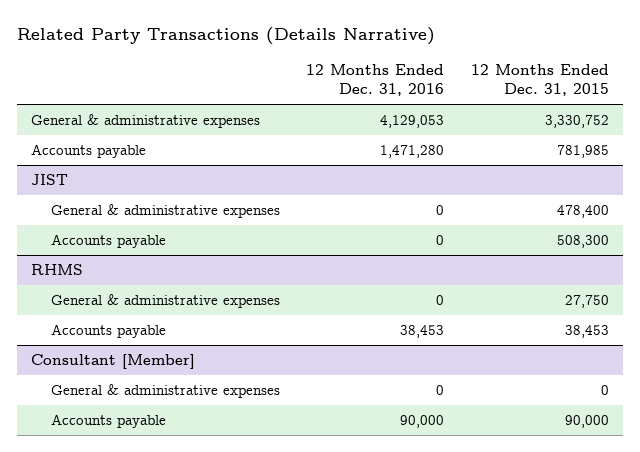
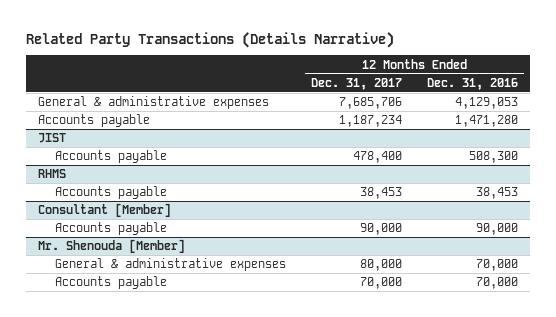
- | 12 Months Ended Dec. 31, 2016 | 12 Months Ended Dec. 31, 2015
+ | 12 Months Ended Dec. 31, 2017 | 12 Months Ended Dec. 31, 2016
@ JIST
- General & administrative expenses | 0 | 478,400
- Accounts payable | 0 | 508,300
+ Accounts payable | 478,400 | 508,300
@ RHMS
- General & administrative expenses | 0 | 27,750
@ Consultant [Member]
- General & administrative expenses | 0 | 0
+ Mr. Shenouda [Member]
+ General & administrative expenses | 80,000 | 70,000
+ Accounts payable | 70,000 | 70,000

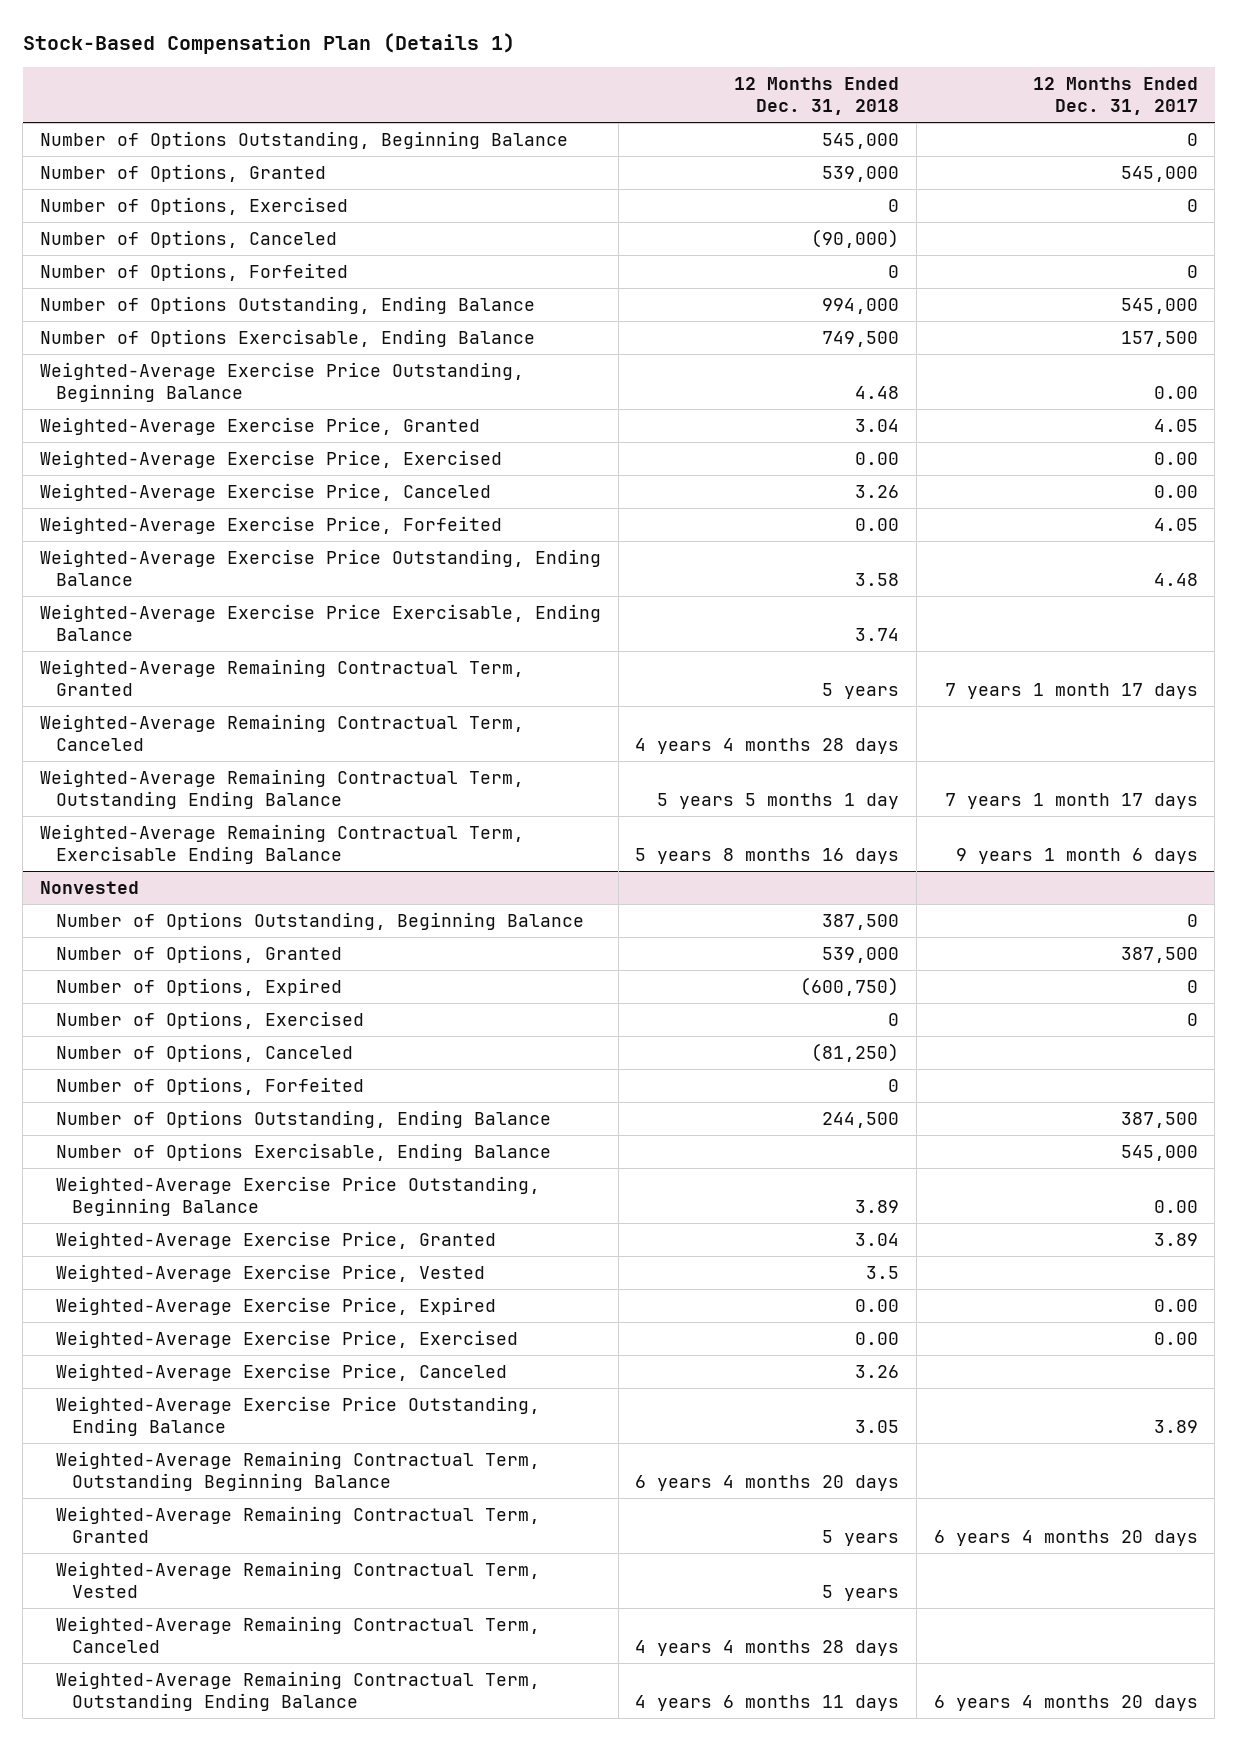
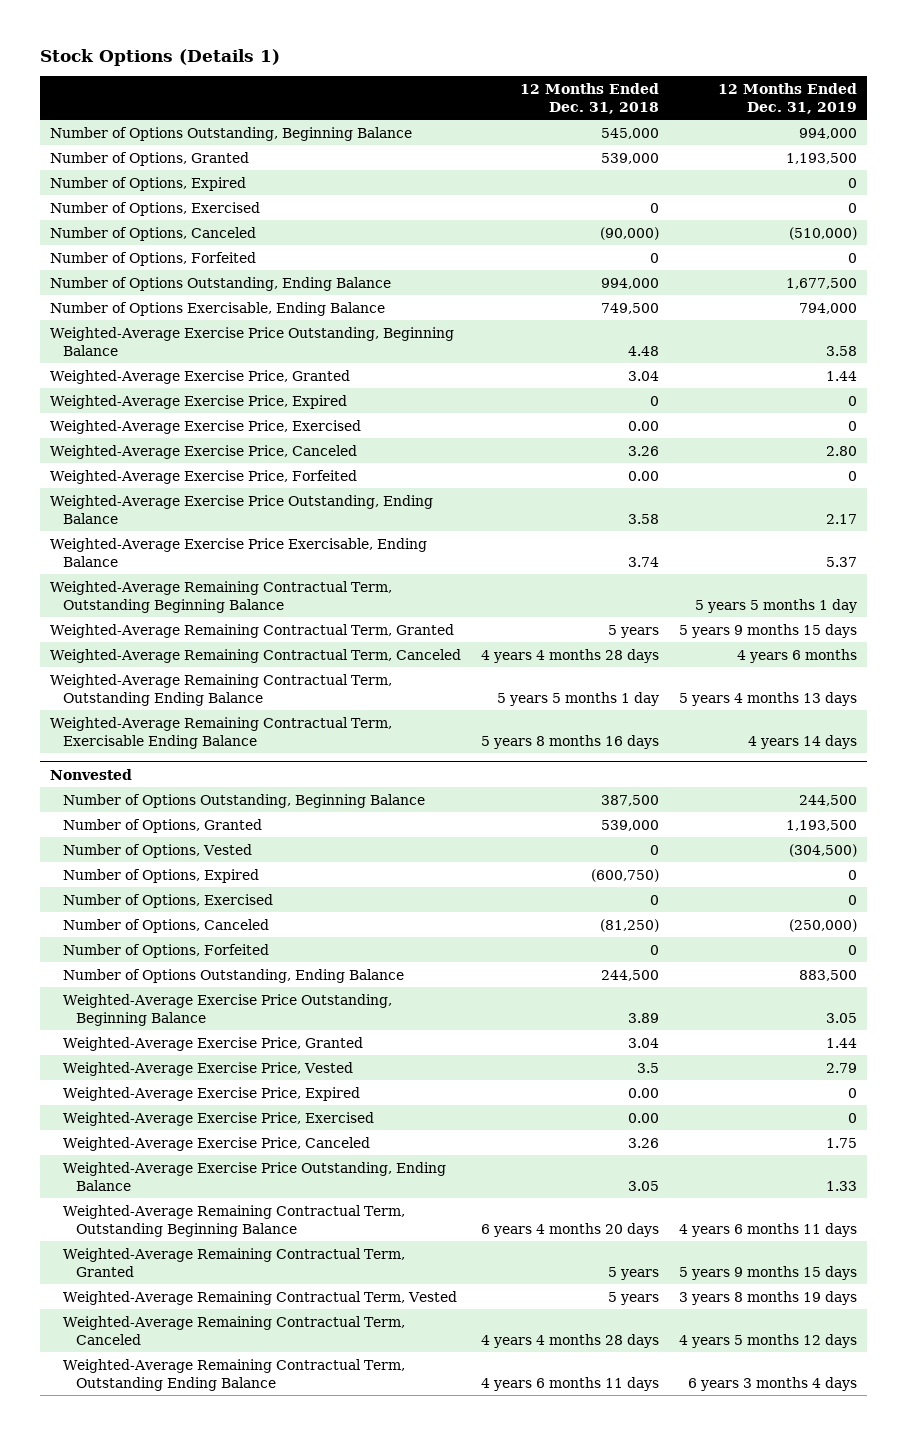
- Stock-Based Compensation Plan (Details 1)
+ Stock Options (Details 1)
- | 12 Months Ended Dec. 31, 2018 | 12 Months Ended Dec. 31, 2017
+ | 12 Months Ended Dec. 31, 2018 | 12 Months Ended Dec. 31, 2019
+ Number of Options, Expired | | 0
+ Weighted-Average Exercise Price, Expired | 0 | 0
+ Weighted-Average Remaining Contractual Term, Outstanding Beginning Balance | | 5 years 5 months 1 day
@ Nonvested
+ Number of Options, Vested | 0 | (304,500)
- Number of Options Exercisable, Ending Balance | | 545,000

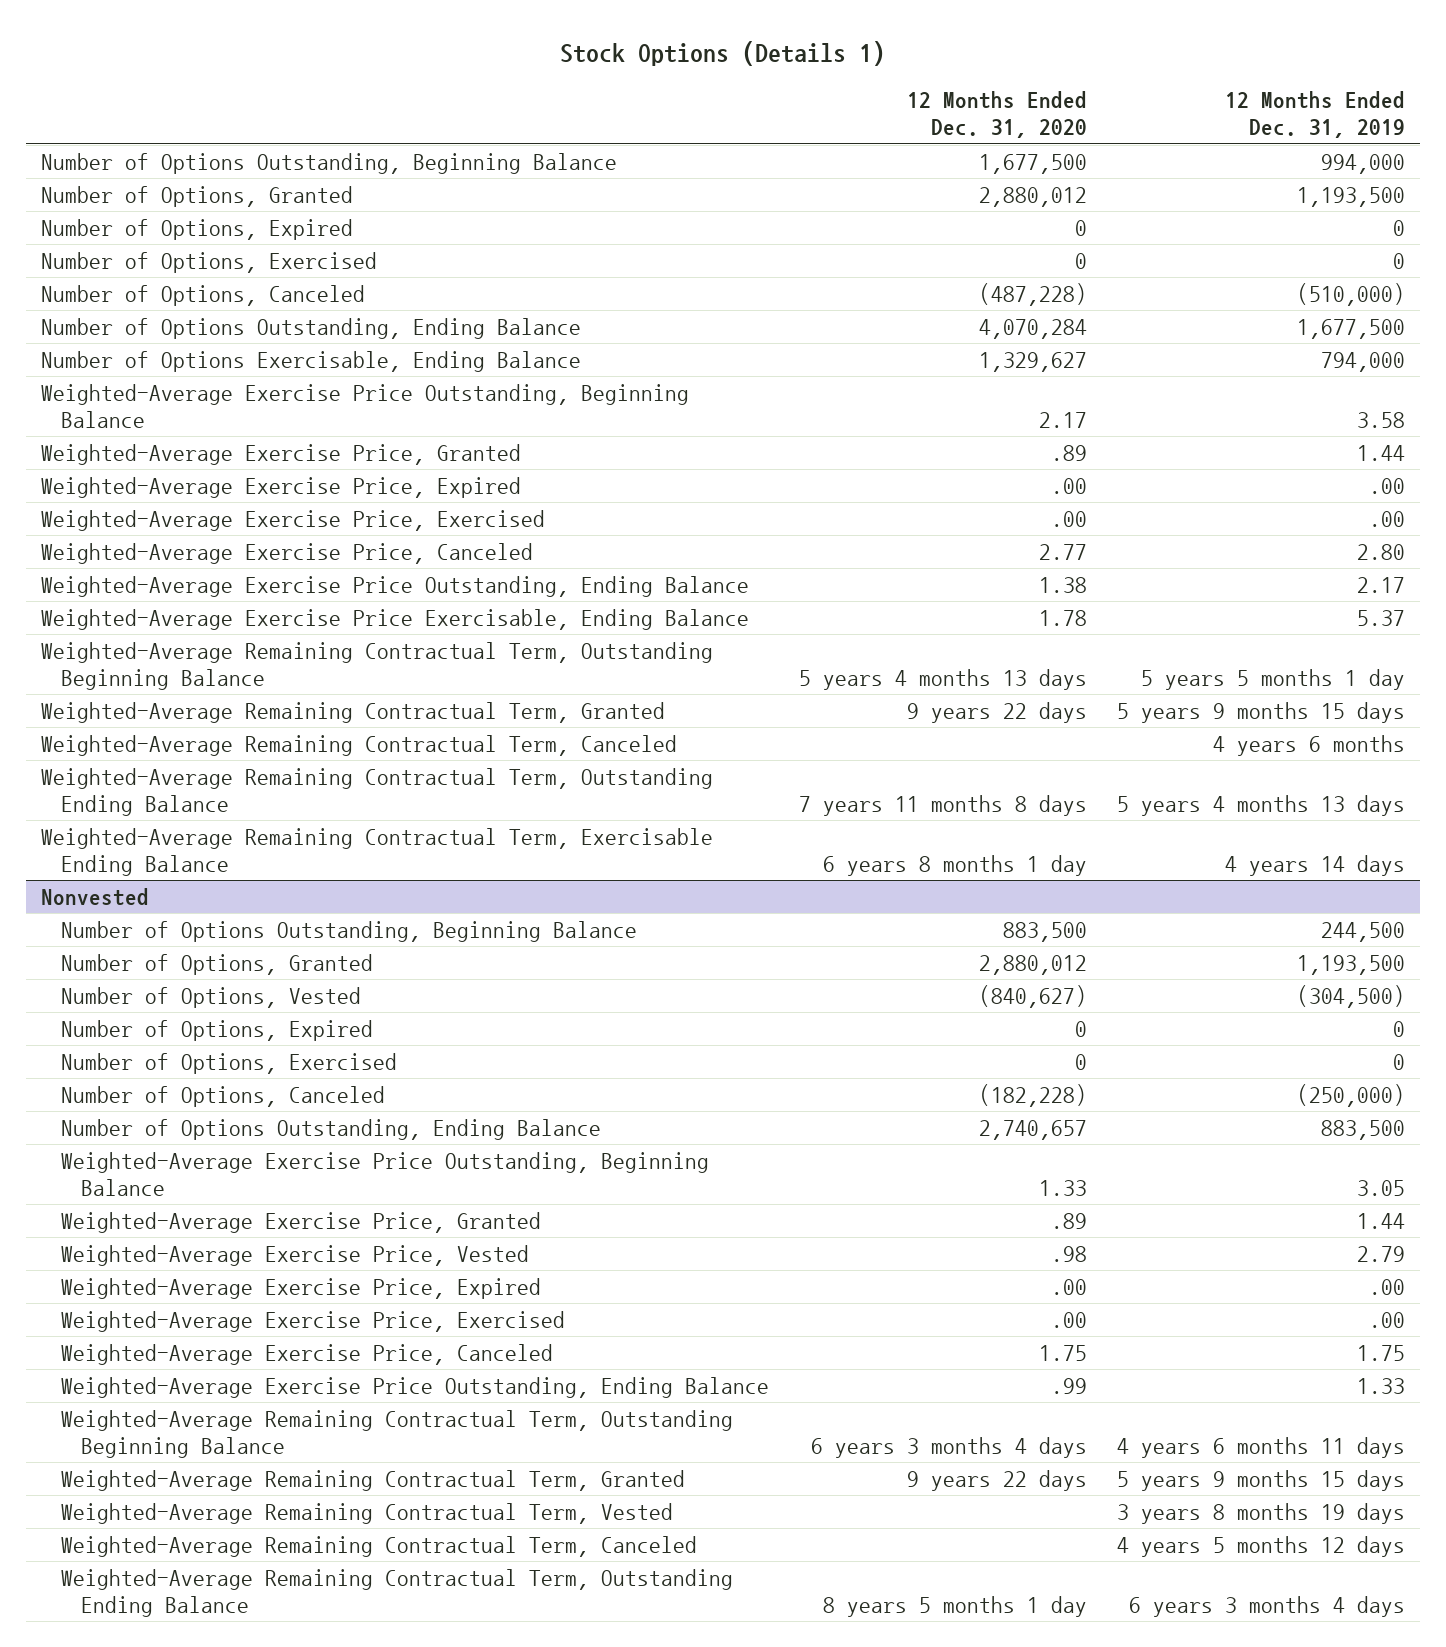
- | 12 Months Ended Dec. 31, 2018 | 12 Months Ended Dec. 31, 2019
+ | 12 Months Ended Dec. 31, 2020 | 12 Months Ended Dec. 31, 2019
- Number of Options, Forfeited | 0 | 0
- Weighted-Average Exercise Price, Expired | 0 | 0
- Weighted-Average Exercise Price, Exercised | 0.00 | 0
+ Weighted-Average Exercise Price, Expired | .00 | .00
+ Weighted-Average Exercise Price, Exercised | .00 | .00
- Weighted-Average Exercise Price, Forfeited | 0.00 | 0
@ Nonvested
- Number of Options, Forfeited | 0 | 0
- Weighted-Average Exercise Price, Expired | 0.00 | 0
- Weighted-Average Exercise Price, Exercised | 0.00 | 0
+ Weighted-Average Exercise Price, Expired | .00 | .00
+ Weighted-Average Exercise Price, Exercised | .00 | .00

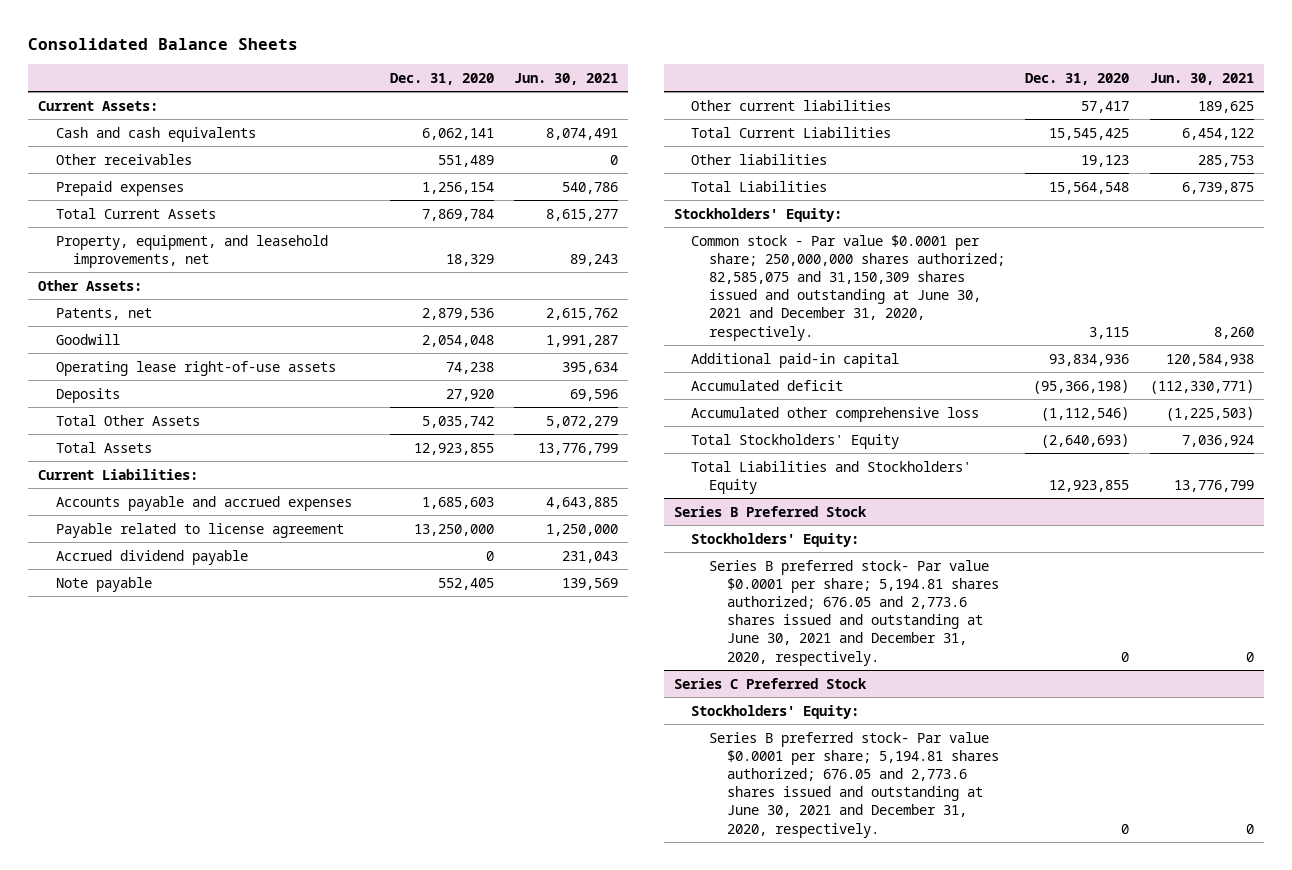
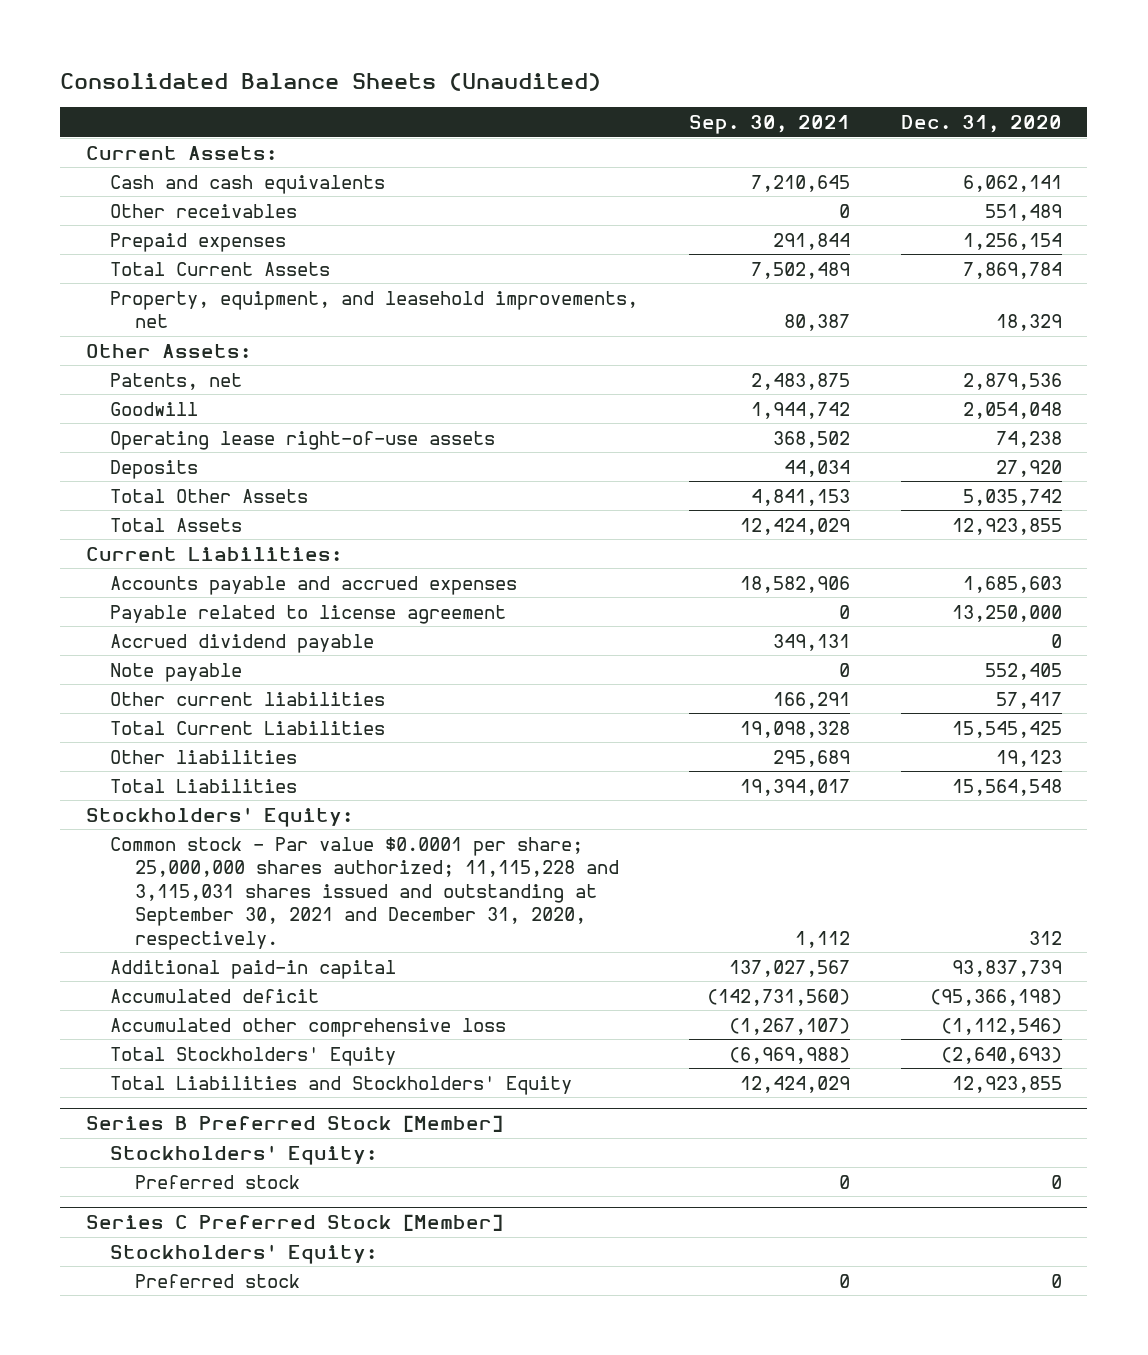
- Consolidated Balance Sheets
+ Consolidated Balance Sheets (Unaudited)
- | Dec. 31, 2020 | Jun. 30, 2021
+ | Sep. 30, 2021 | Dec. 31, 2020
- Common stock - Par value $0.0001 per share; 250,000,000 shares authorized; 82,585,075 and 31,150,309 shares issued and outstanding at June 30, 2021 and December 31, 2020, respectively. | 3,115 | 8,260
- Additional paid-in capital | 93,834,936 | 120,584,938
+ Common stock - Par value $0.0001 per share; 25,000,000 shares authorized; 11,115,228 and 3,115,031 shares issued and outstanding at September 30, 2021 and December 31, 2020, respectively. | 1,112 | 312
+ Additional paid-in capital | 137,027,567 | 93,837,739
- Series B Preferred Stock
+ Series B Preferred Stock [Member]
- Series B preferred stock- Par value $0.0001 per share; 5,194.81 shares authorized; 676.05 and 2,773.6 shares issued and outstanding at June 30, 2021 and December 31, 2020, respectively. | 0 | 0
- Series C Preferred Stock
+ Preferred stock | 0 | 0
+ Series C Preferred Stock [Member]
- Series B preferred stock- Par value $0.0001 per share; 5,194.81 shares authorized; 676.05 and 2,773.6 shares issued and outstanding at June 30, 2021 and December 31, 2020, respectively. | 0 | 0
+ Preferred stock | 0 | 0

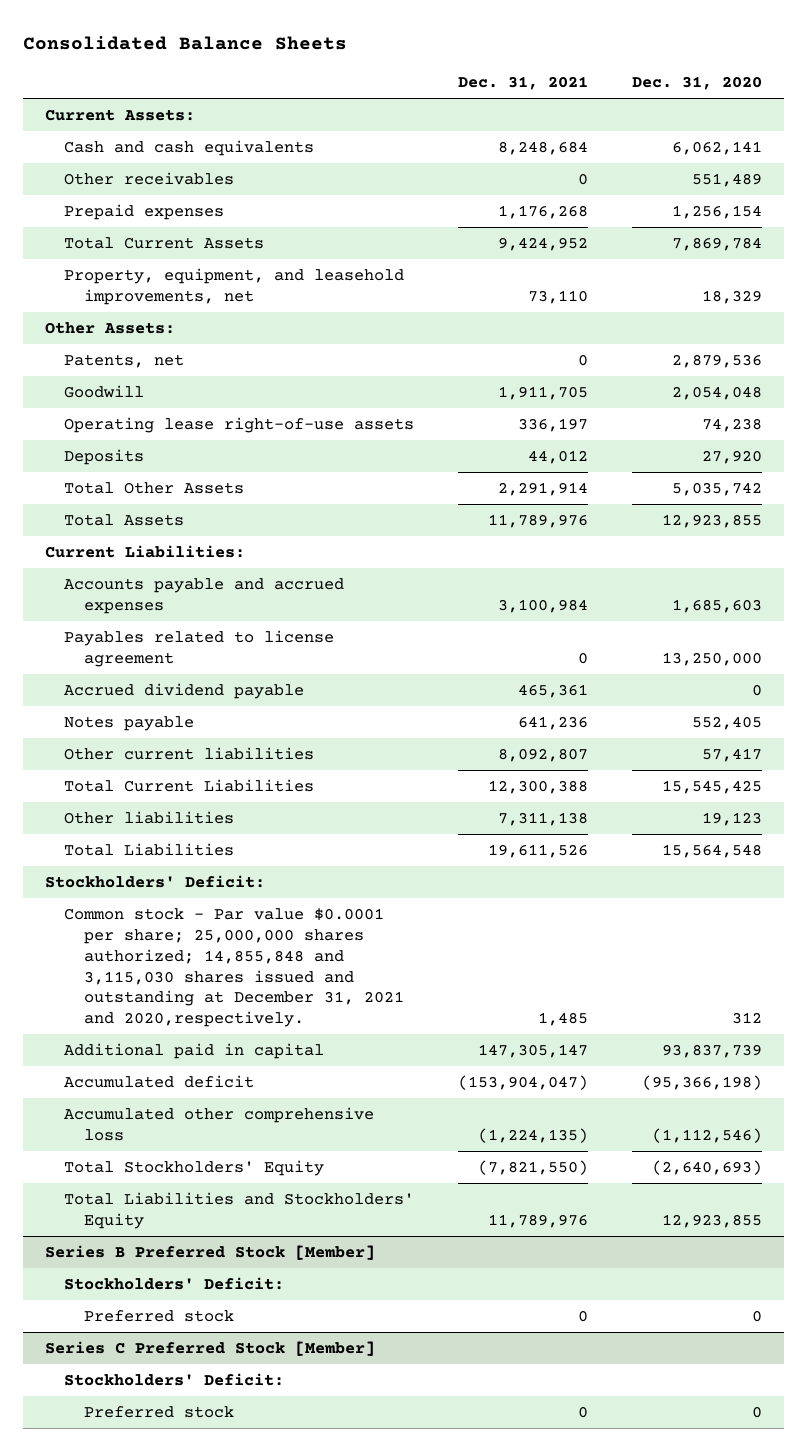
- Consolidated Balance Sheets (Unaudited)
+ Consolidated Balance Sheets
- | Sep. 30, 2021 | Dec. 31, 2020
+ | Dec. 31, 2021 | Dec. 31, 2020
- Payable related to license agreement | 0 | 13,250,000
+ Payables related to license agreement | 0 | 13,250,000
- Note payable | 0 | 552,405
+ Notes payable | 641,236 | 552,405
- Stockholders' Equity:
- Common stock - Par value $0.0001 per share; 25,000,000 shares authorized; 11,115,228 and 3,115,031 shares issued and outstanding at September 30, 2021 and December 31, 2020, respectively. | 1,112 | 312
- Additional paid-in capital | 137,027,567 | 93,837,739
+ Stockholders' Deficit:
+ Common stock - Par value $0.0001 per share; 25,000,000 shares authorized; 14,855,848 and 3,115,030 shares issued and outstanding at December 31, 2021 and 2020,respectively. | 1,485 | 312
+ Additional paid in capital | 147,305,147 | 93,837,739
@ Series B Preferred Stock [Member]
- Stockholders' Equity:
+ Stockholders' Deficit:
@ Series C Preferred Stock [Member]
- Stockholders' Equity:
+ Stockholders' Deficit:

